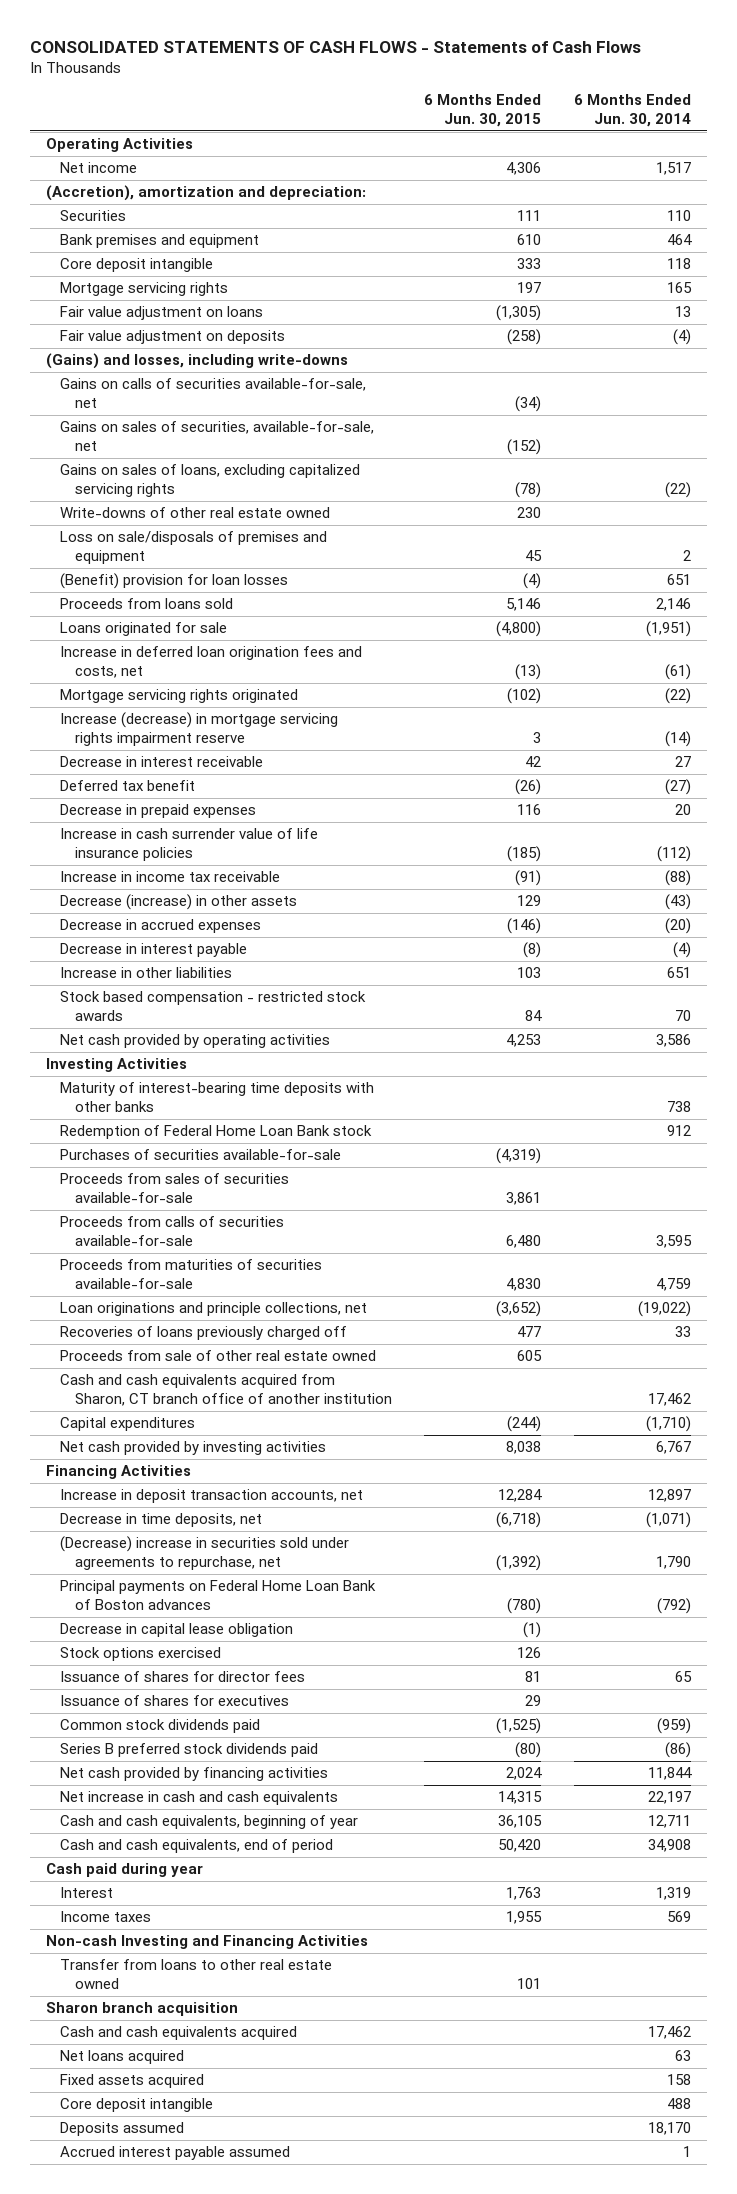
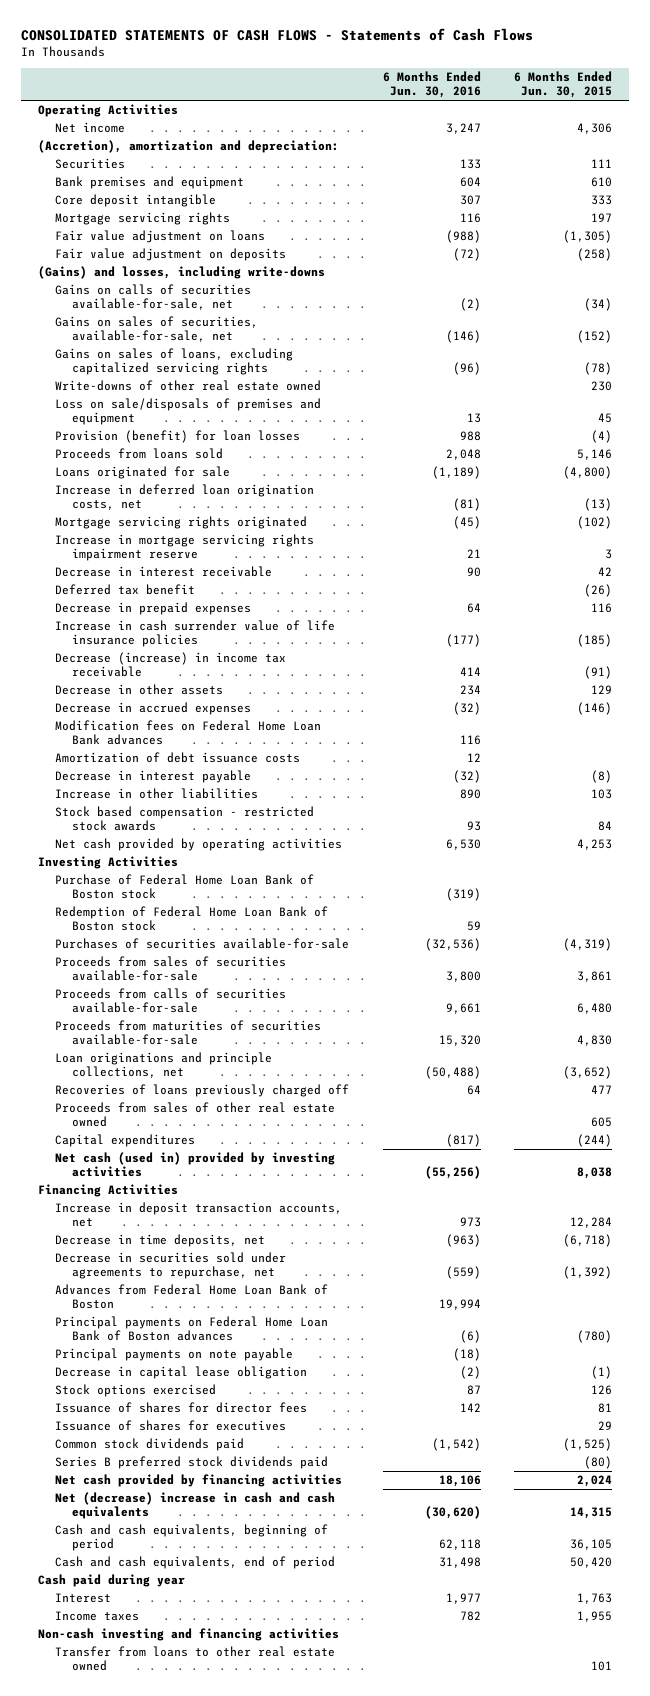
- | 6 Months Ended Jun. 30, 2015 | 6 Months Ended Jun. 30, 2014
+ | 6 Months Ended Jun. 30, 2016 | 6 Months Ended Jun. 30, 2015
- (Benefit) provision for loan losses | (4) | 651
+ Provision (benefit) for loan losses | 988 | (4)
- Increase in deferred loan origination fees and costs, net | (13) | (61)
+ Increase in deferred loan origination costs, net | (81) | (13)
- Increase (decrease) in mortgage servicing rights impairment reserve | 3 | (14)
+ Increase in mortgage servicing rights impairment reserve | 21 | 3
- Increase in income tax receivable | (91) | (88)
- Decrease (increase) in other assets | 129 | (43)
+ Decrease (increase) in income tax receivable | 414 | (91)
+ Decrease in other assets | 234 | 129
+ Modification fees on Federal Home Loan Bank advances | 116 |
+ Amortization of debt issuance costs | 12 |
- Maturity of interest-bearing time deposits with other banks | | 738
- Redemption of Federal Home Loan Bank stock | | 912
+ Purchase of Federal Home Loan Bank of Boston stock | (319) |
+ Redemption of Federal Home Loan Bank of Boston stock | 59 |
- Proceeds from sale of other real estate owned | 605 |
- Cash and cash equivalents acquired from Sharon, CT branch office of another institution | | 17,462
+ Proceeds from sales of other real estate owned | | 605
- Net cash provided by investing activities | 8,038 | 6,767
+ Net cash (used in) provided by investing activities | (55,256) | 8,038
- (Decrease) increase in securities sold under agreements to repurchase, net | (1,392) | 1,790
+ Decrease in securities sold under agreements to repurchase, net | (559) | (1,392)
+ Advances from Federal Home Loan Bank of Boston | 19,994 |
+ Principal payments on note payable | (18) |
- Net increase in cash and cash equivalents | 14,315 | 22,197
- Cash and cash equivalents, beginning of year | 36,105 | 12,711
+ Net (decrease) increase in cash and cash equivalents | (30,620) | 14,315
+ Cash and cash equivalents, beginning of period | 62,118 | 36,105
- Non-cash Investing and Financing Activities
+ Non-cash investing and financing activities
- Sharon branch acquisition
- Cash and cash equivalents acquired | | 17,462
- Net loans acquired | | 63
- Fixed assets acquired | | 158
- Core deposit intangible | | 488
- Deposits assumed | | 18,170
- Accrued interest payable assumed | | 1

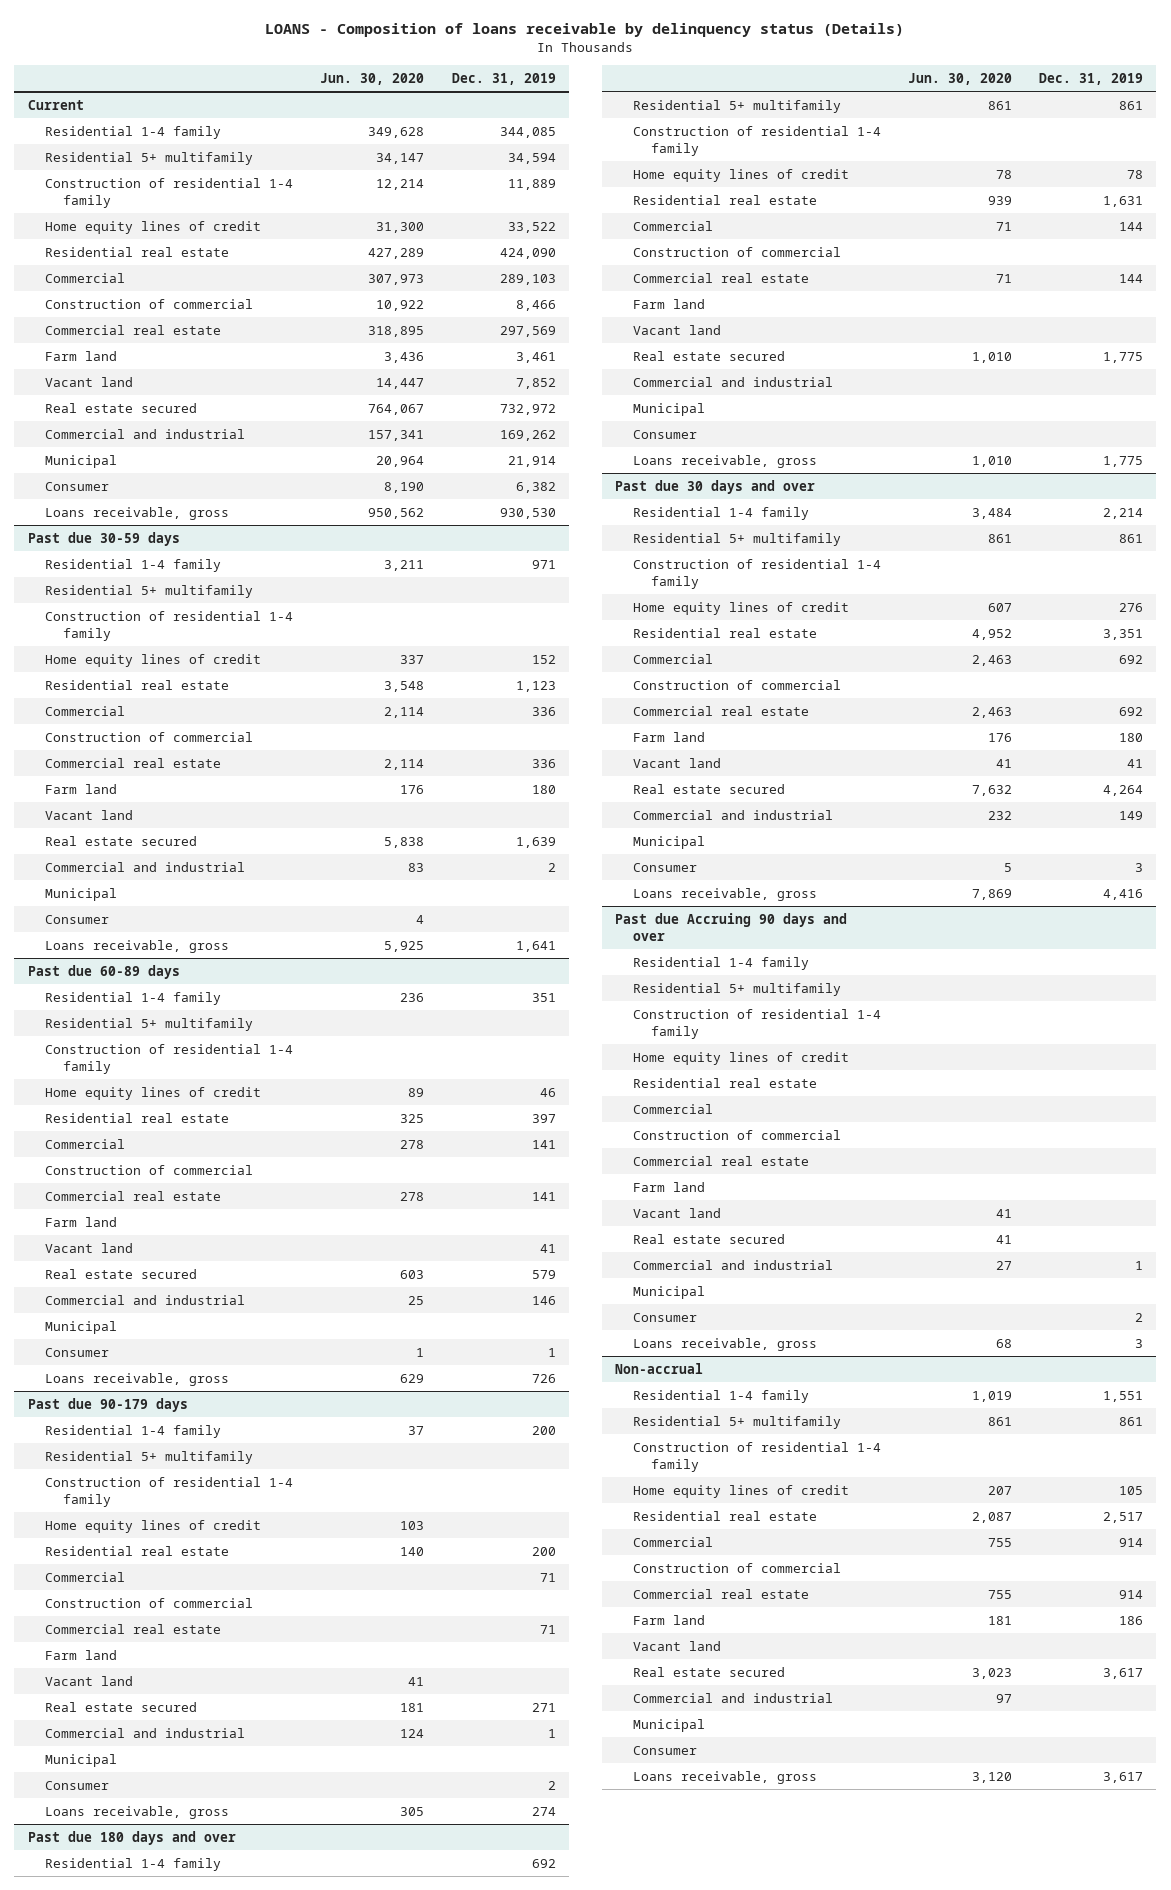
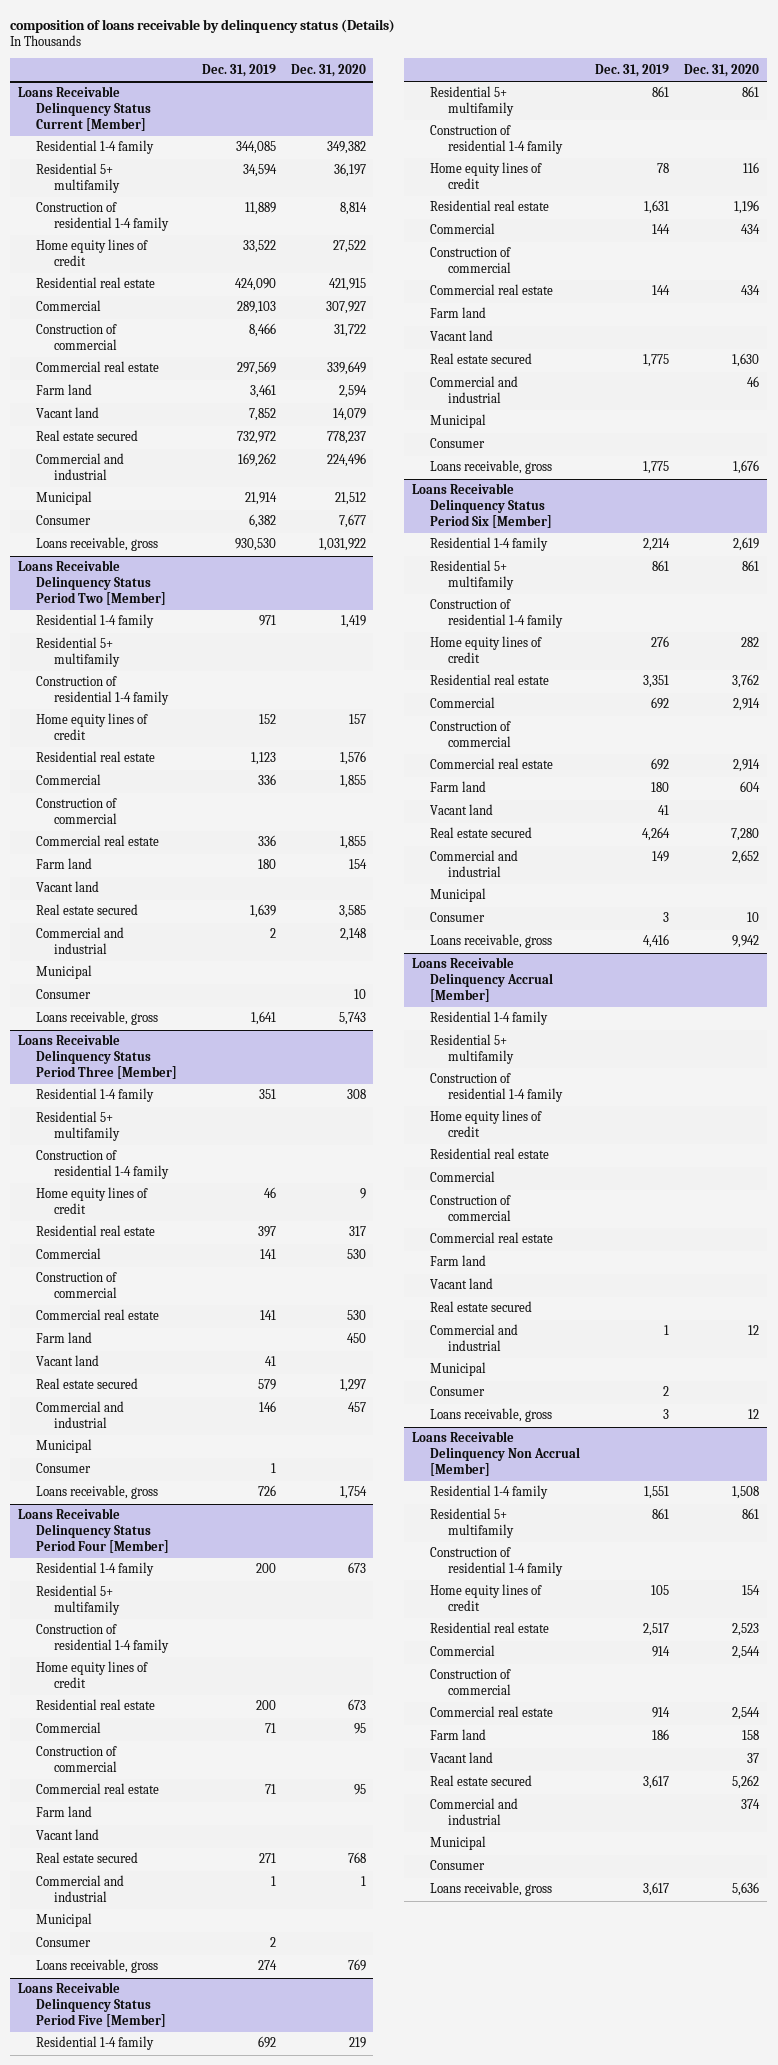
- LOANS - Composition of loans receivable by delinquency status (Details)
+ composition of loans receivable by delinquency status (Details)
- | Jun. 30, 2020 | Dec. 31, 2019
+ | Dec. 31, 2019 | Dec. 31, 2020
- Current
+ Loans Receivable Delinquency Status Current [Member]
- Past due 30-59 days
+ Loans Receivable Delinquency Status Period Two [Member]
- Past due 60-89 days
+ Loans Receivable Delinquency Status Period Three [Member]
- Past due 90-179 days
+ Loans Receivable Delinquency Status Period Four [Member]
- Past due 180 days and over
+ Loans Receivable Delinquency Status Period Five [Member]
- Past due 30 days and over
+ Loans Receivable Delinquency Status Period Six [Member]
- Past due Accruing 90 days and over
+ Loans Receivable Delinquency Accrual [Member]
- Non-accrual
+ Loans Receivable Delinquency Non Accrual [Member]

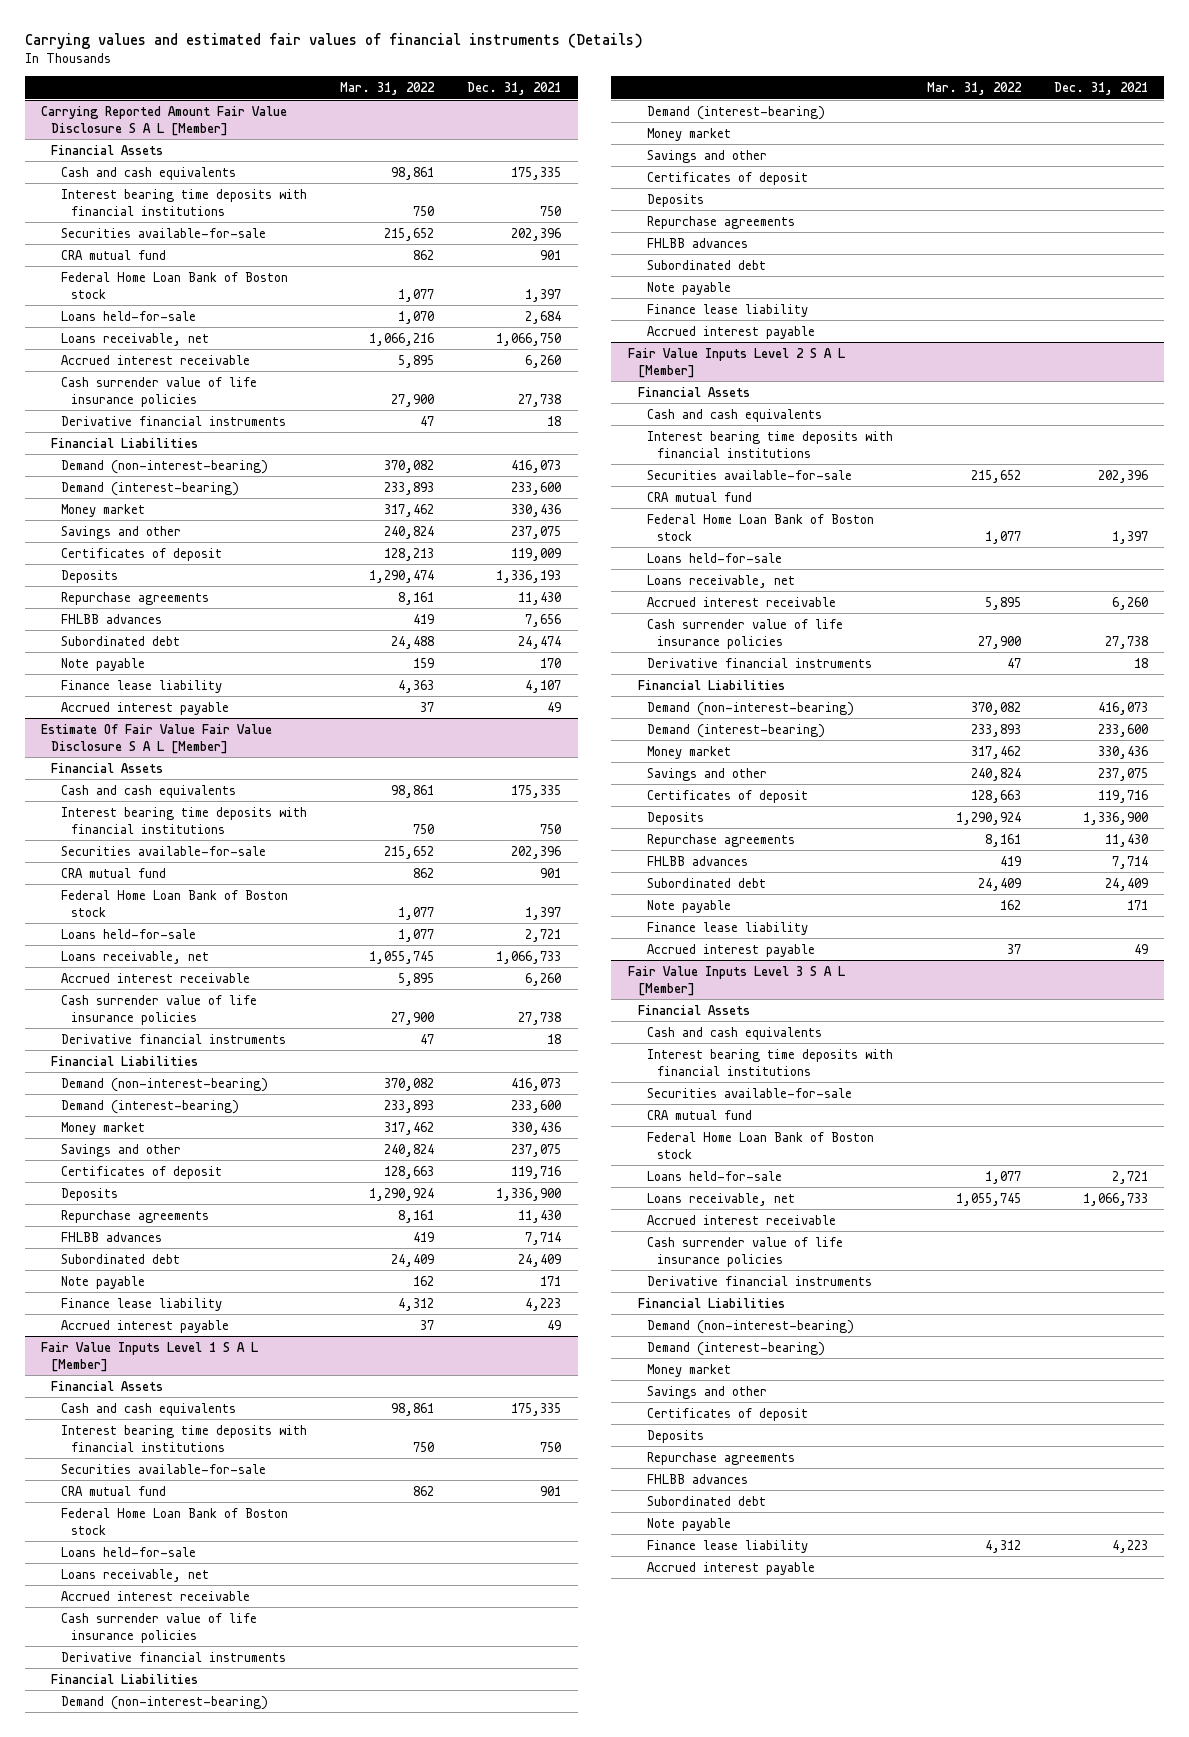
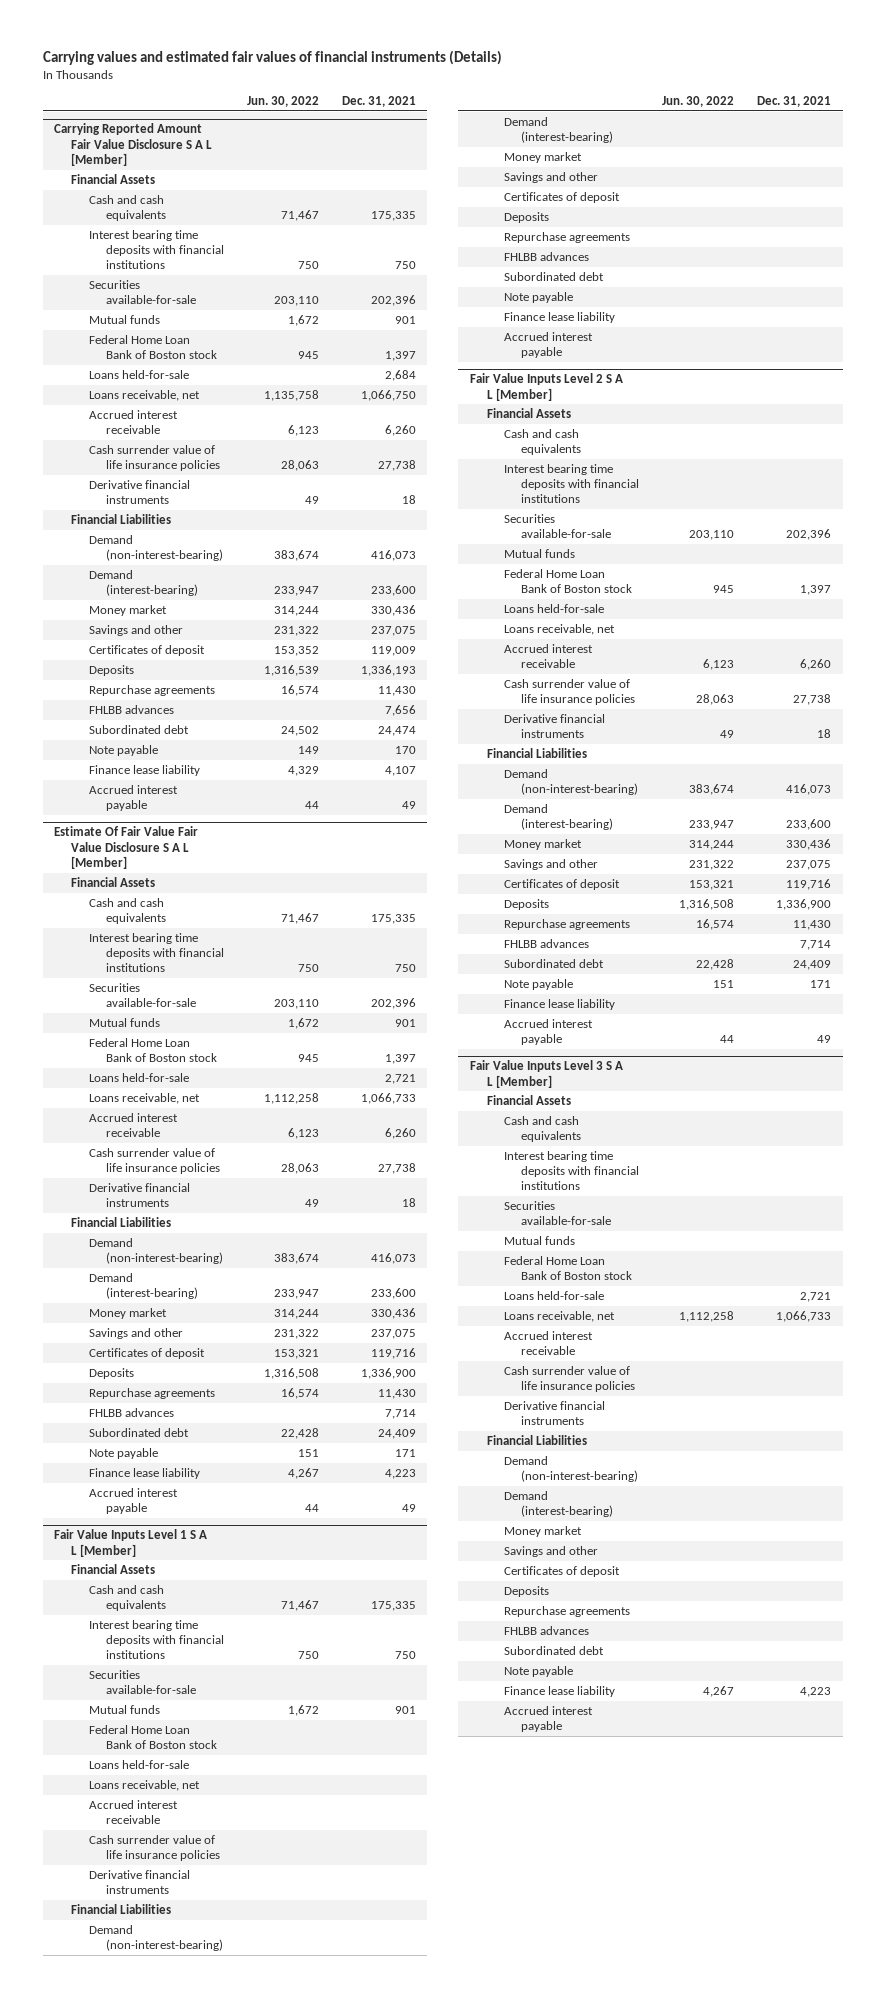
- | Mar. 31, 2022 | Dec. 31, 2021
+ | Jun. 30, 2022 | Dec. 31, 2021
@ Carrying Reported Amount Fair Value Disclosure S A L [Member]
- CRA mutual fund | 862 | 901
+ Mutual funds | 1,672 | 901
@ Estimate Of Fair Value Fair Value Disclosure S A L [Member]
- CRA mutual fund | 862 | 901
+ Mutual funds | 1,672 | 901
@ Fair Value Inputs Level 1 S A L [Member]
- CRA mutual fund | 862 | 901
+ Mutual funds | 1,672 | 901
@ Fair Value Inputs Level 2 S A L [Member]
- CRA mutual fund
+ Mutual funds
@ Fair Value Inputs Level 3 S A L [Member]
- CRA mutual fund
+ Mutual funds

